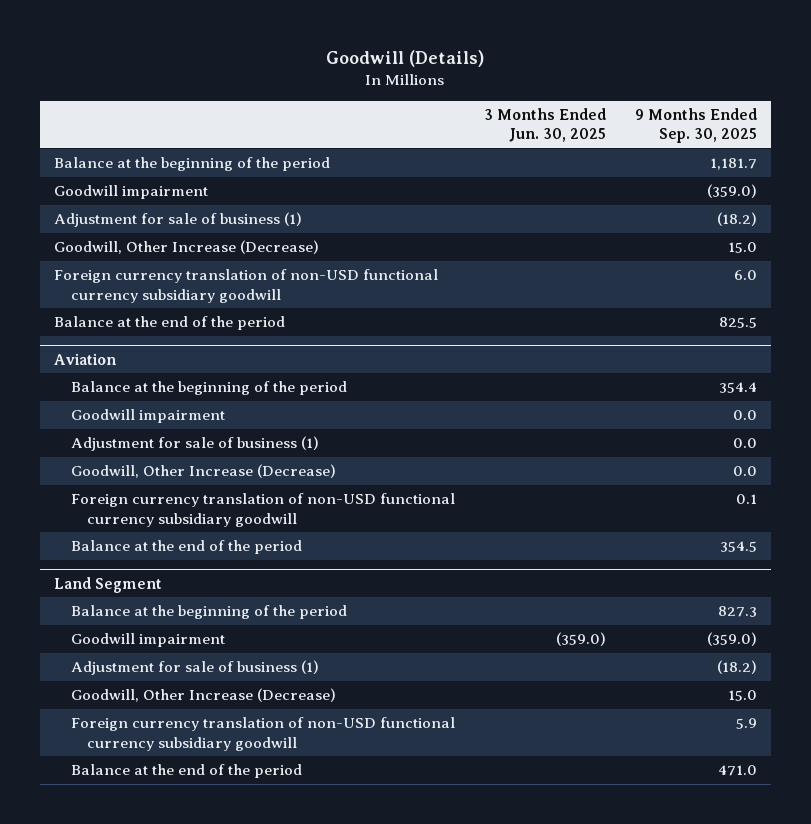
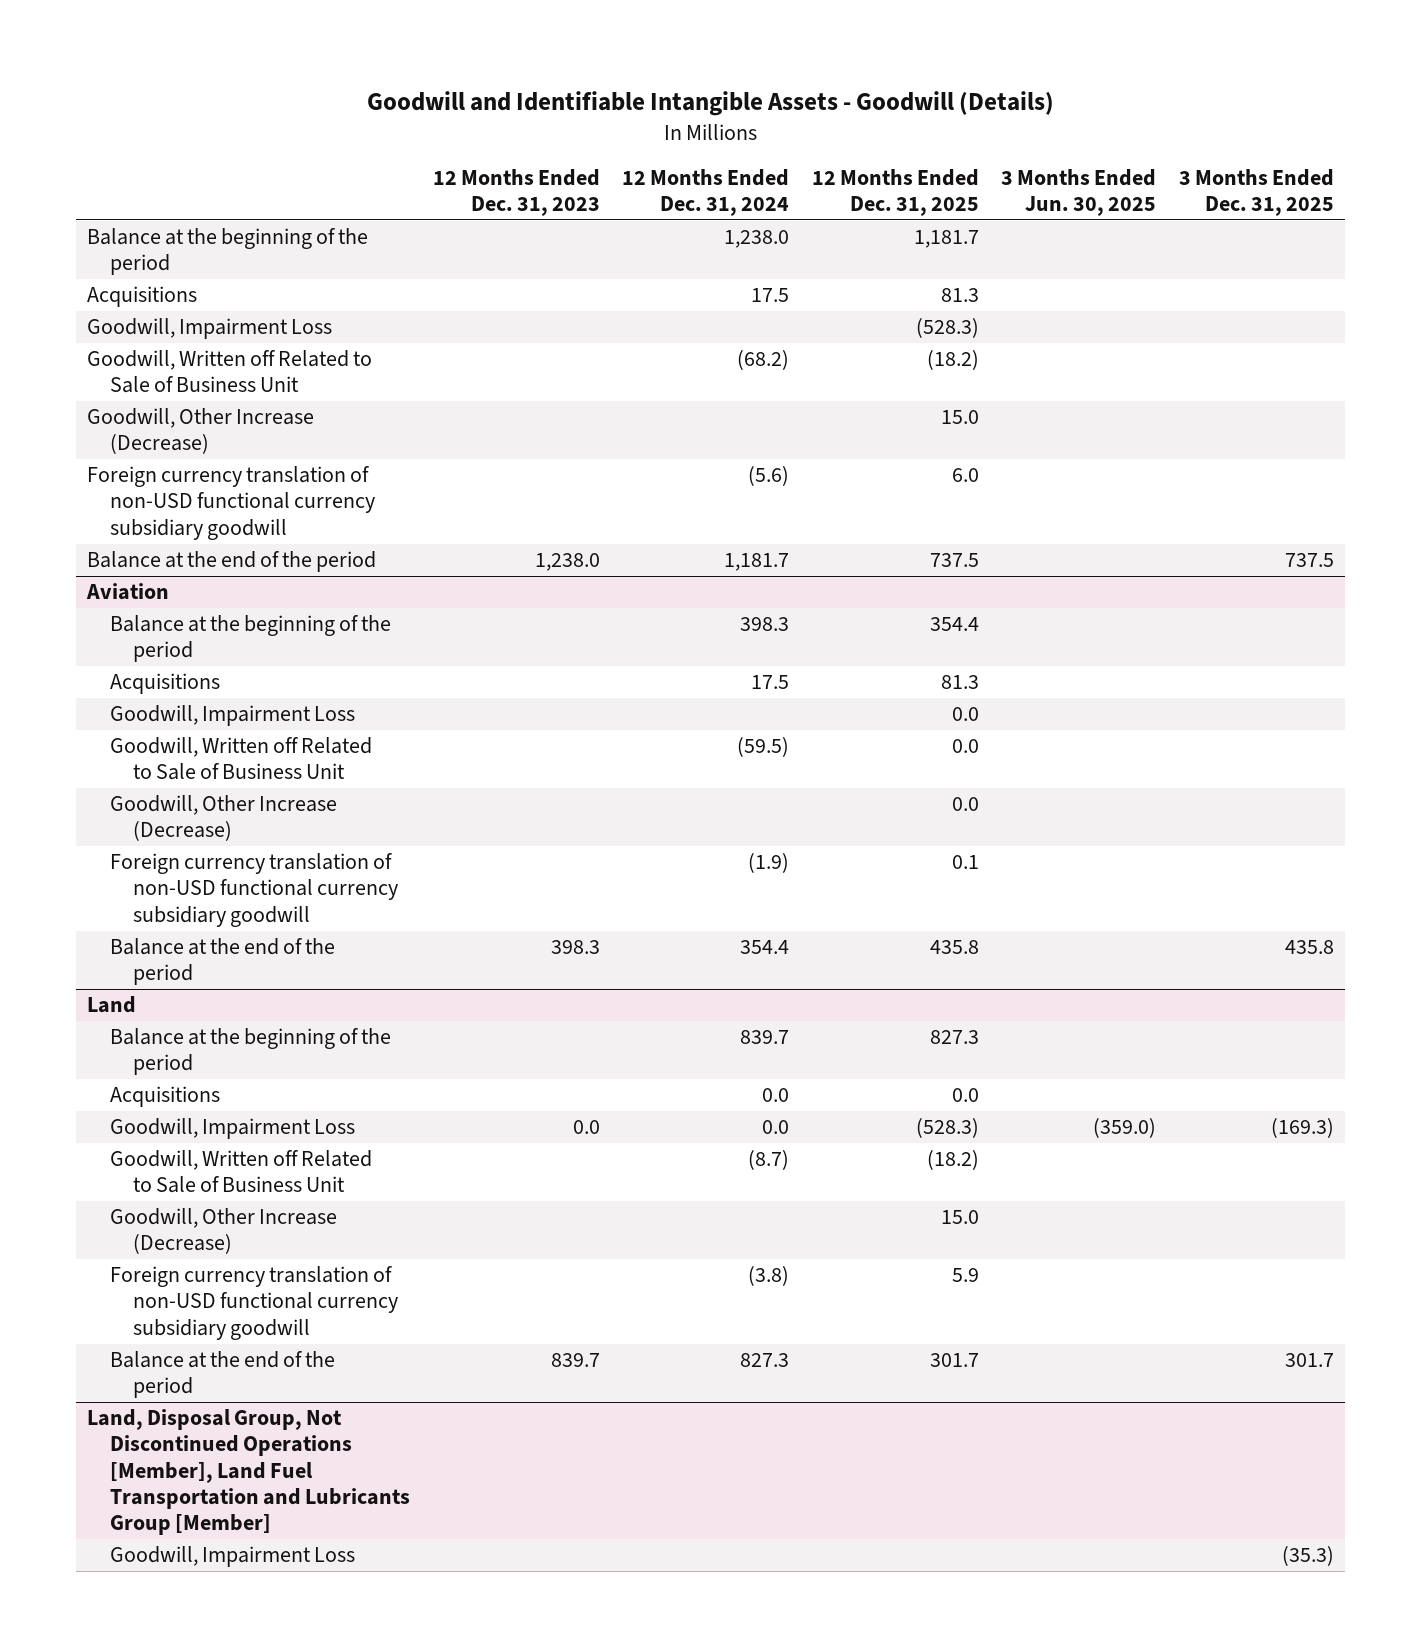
- Goodwill (Details)
+ Goodwill and Identifiable Intangible Assets - Goodwill (Details)
- | 3 Months Ended Jun. 30, 2025 | 9 Months Ended Sep. 30, 2025
+ | 12 Months Ended Dec. 31, 2023 | 12 Months Ended Dec. 31, 2024 | 12 Months Ended Dec. 31, 2025 | 3 Months Ended Jun. 30, 2025 | 3 Months Ended Dec. 31, 2025
- Goodwill impairment | | (359.0)
- Adjustment for sale of business (1) | | (18.2)
+ Acquisitions | | 17.5 | 81.3 | |
+ Goodwill, Impairment Loss | | | (528.3) | |
+ Goodwill, Written off Related to Sale of Business Unit | | (68.2) | (18.2) | |
@ Aviation
- Goodwill impairment | | 0.0
- Adjustment for sale of business (1) | | 0.0
+ Acquisitions | | 17.5 | 81.3 | |
+ Goodwill, Impairment Loss | | | 0.0 | |
+ Goodwill, Written off Related to Sale of Business Unit | | (59.5) | 0.0 | |
- Land Segment
+ Land
- Goodwill impairment | (359.0) | (359.0)
- Adjustment for sale of business (1) | | (18.2)
+ Acquisitions | | 0.0 | 0.0 | |
+ Goodwill, Impairment Loss | 0.0 | 0.0 | (528.3) | (359.0) | (169.3)
+ Goodwill, Written off Related to Sale of Business Unit | | (8.7) | (18.2) | |
+ Land, Disposal Group, Not Discontinued Operations [Member], Land Fuel Transportation and Lubricants Group [Member]
+ Goodwill, Impairment Loss | | | | | (35.3)

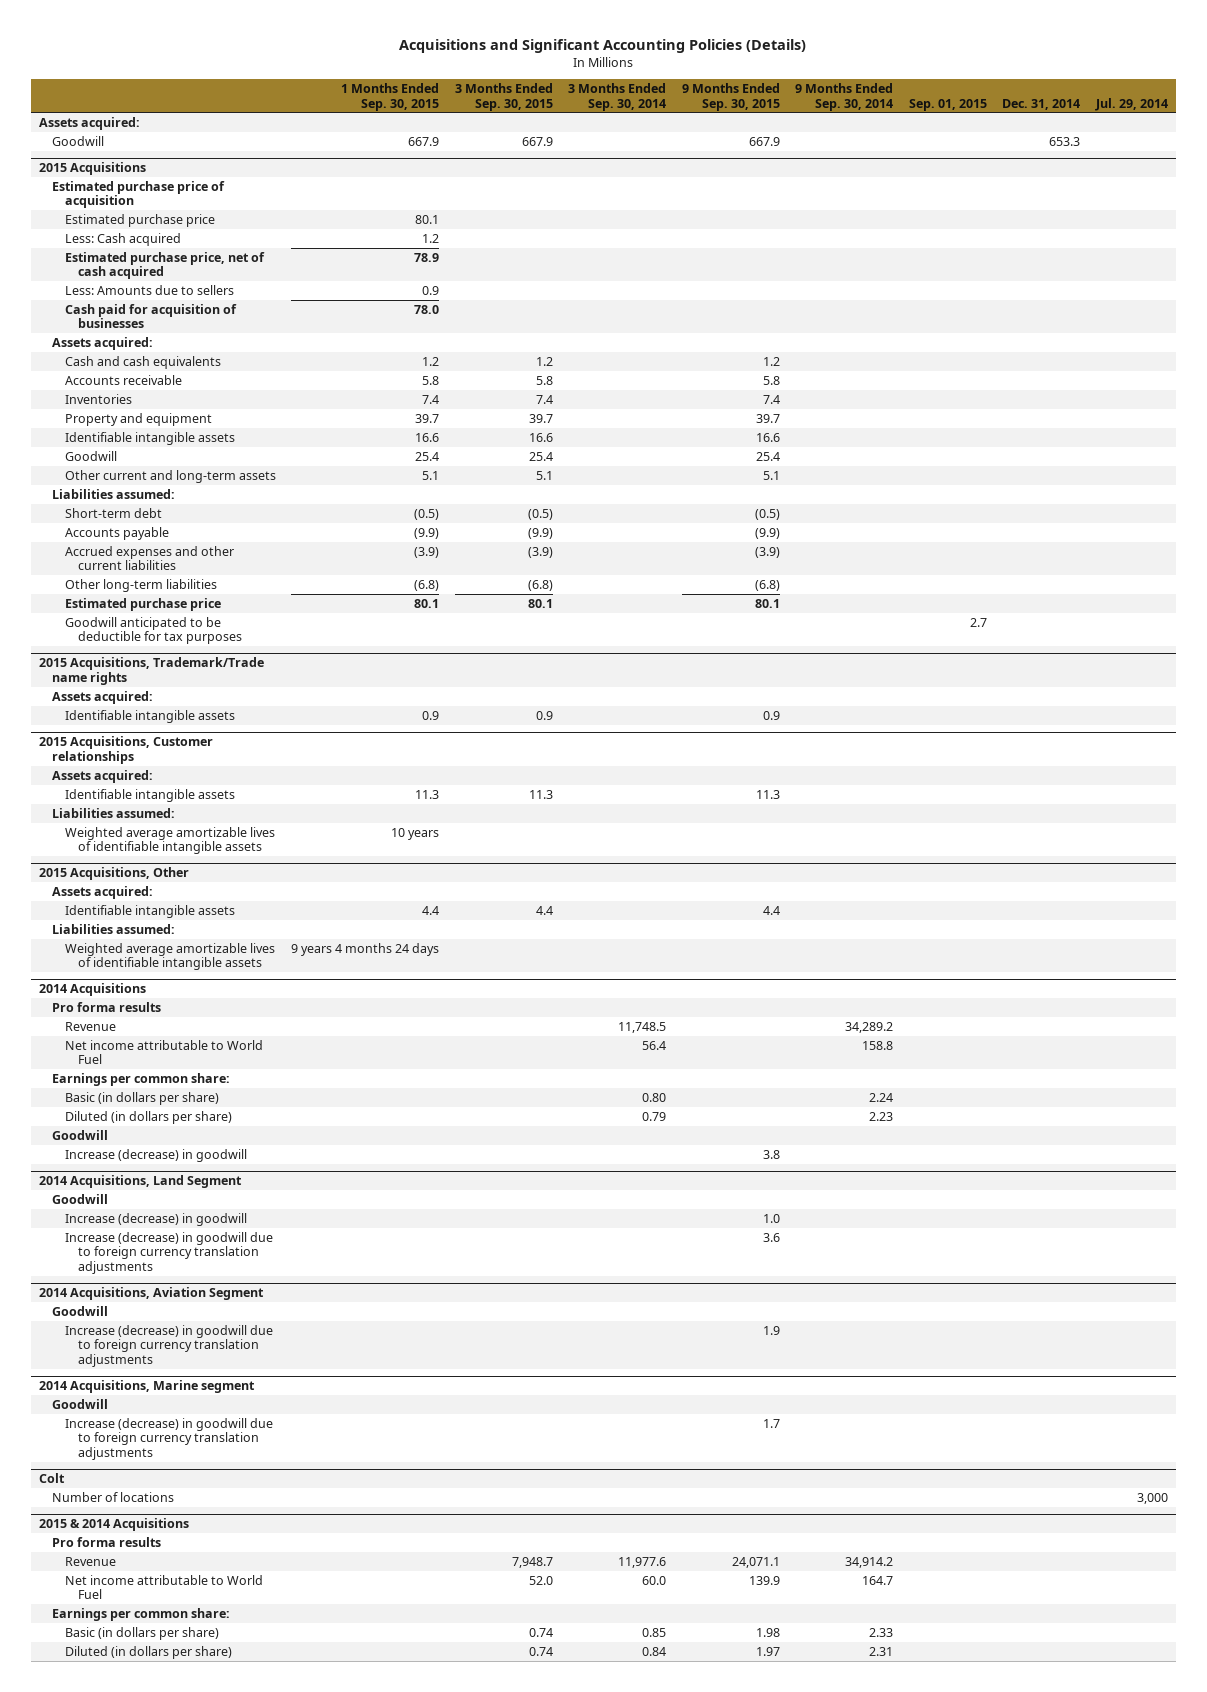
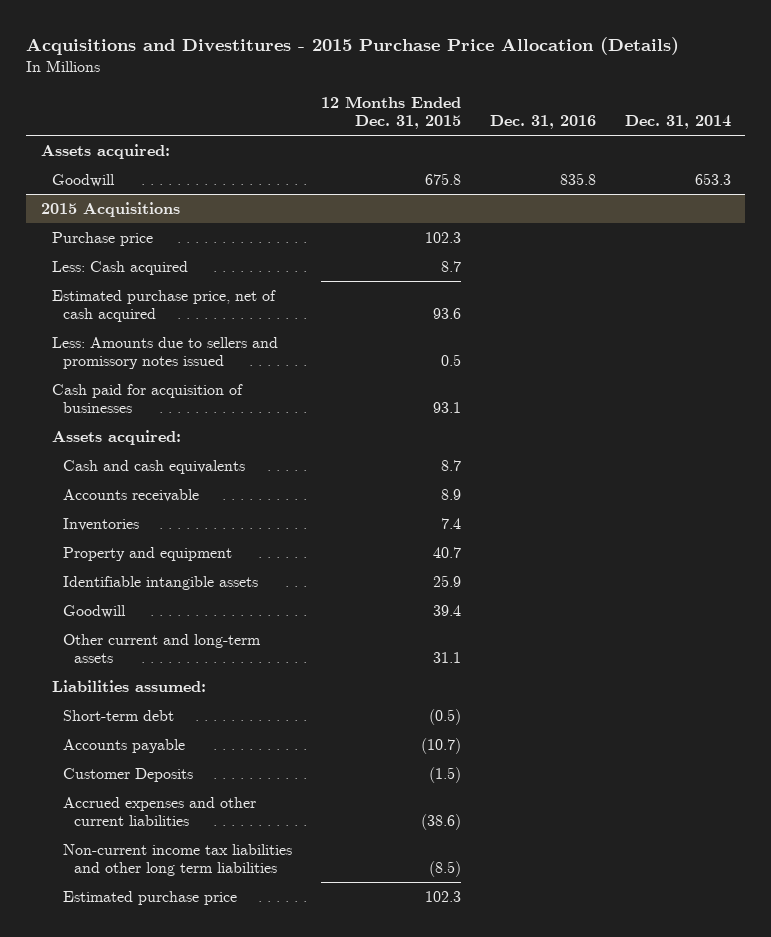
- Acquisitions and Significant Accounting Policies (Details)
+ Acquisitions and Divestitures - 2015 Purchase Price Allocation (Details)
- | 1 Months Ended Sep. 30, 2015 | 3 Months Ended Sep. 30, 2015 | 3 Months Ended Sep. 30, 2014 | 9 Months Ended Sep. 30, 2015 | 9 Months Ended Sep. 30, 2014 | Sep. 01, 2015 | Dec. 31, 2014 | Jul. 29, 2014
+ | 12 Months Ended Dec. 31, 2015 | Dec. 31, 2016 | Dec. 31, 2014
@ 2015 Acquisitions
- Estimated purchase price of acquisition
- Estimated purchase price | 80.1 | | | | | | |
+ Purchase price | 102.3 | |
- Less: Amounts due to sellers | 0.9 | | | | | | |
+ Less: Amounts due to sellers and promissory notes issued | 0.5 | |
+ Customer Deposits | (1.5) | |
- Other long-term liabilities | (6.8) | (6.8) | | (6.8) | | | |
+ Non-current income tax liabilities and other long term liabilities | (8.5) | |
- Goodwill anticipated to be deductible for tax purposes | | | | | | 2.7 | |
- 2015 Acquisitions, Trademark/Trade name rights
- Assets acquired:
- Identifiable intangible assets | 0.9 | 0.9 | | 0.9 | | | |
- 2015 Acquisitions, Customer relationships
- Assets acquired:
- Identifiable intangible assets | 11.3 | 11.3 | | 11.3 | | | |
- Liabilities assumed:
- Weighted average amortizable lives of identifiable intangible assets | 10 years | | | | | | |
- 2015 Acquisitions, Other
- Assets acquired:
- Identifiable intangible assets | 4.4 | 4.4 | | 4.4 | | | |
- Liabilities assumed:
- Weighted average amortizable lives of identifiable intangible assets | 9 years 4 months 24 days | | | | | | |
- 2014 Acquisitions
- Pro forma results
- Revenue | | | 11,748.5 | | 34,289.2 | | |
- Net income attributable to World Fuel | | | 56.4 | | 158.8 | | |
- Earnings per common share:
- Basic (in dollars per share) | | | 0.80 | | 2.24 | | |
- Diluted (in dollars per share) | | | 0.79 | | 2.23 | | |
- Goodwill
- Increase (decrease) in goodwill | | | | 3.8 | | | |
- 2014 Acquisitions, Land Segment
- Goodwill
- Increase (decrease) in goodwill | | | | 1.0 | | | |
- Increase (decrease) in goodwill due to foreign currency translation adjustments | | | | 3.6 | | | |
- 2014 Acquisitions, Aviation Segment
- Goodwill
- Increase (decrease) in goodwill due to foreign currency translation adjustments | | | | 1.9 | | | |
- 2014 Acquisitions, Marine segment
- Goodwill
- Increase (decrease) in goodwill due to foreign currency translation adjustments | | | | 1.7 | | | |
- Colt
- Number of locations | | | | | | | | 3,000
- 2015 & 2014 Acquisitions
- Pro forma results
- Revenue | | 7,948.7 | 11,977.6 | 24,071.1 | 34,914.2 | | |
- Net income attributable to World Fuel | | 52.0 | 60.0 | 139.9 | 164.7 | | |
- Earnings per common share:
- Basic (in dollars per share) | | 0.74 | 0.85 | 1.98 | 2.33 | | |
- Diluted (in dollars per share) | | 0.74 | 0.84 | 1.97 | 2.31 | | |

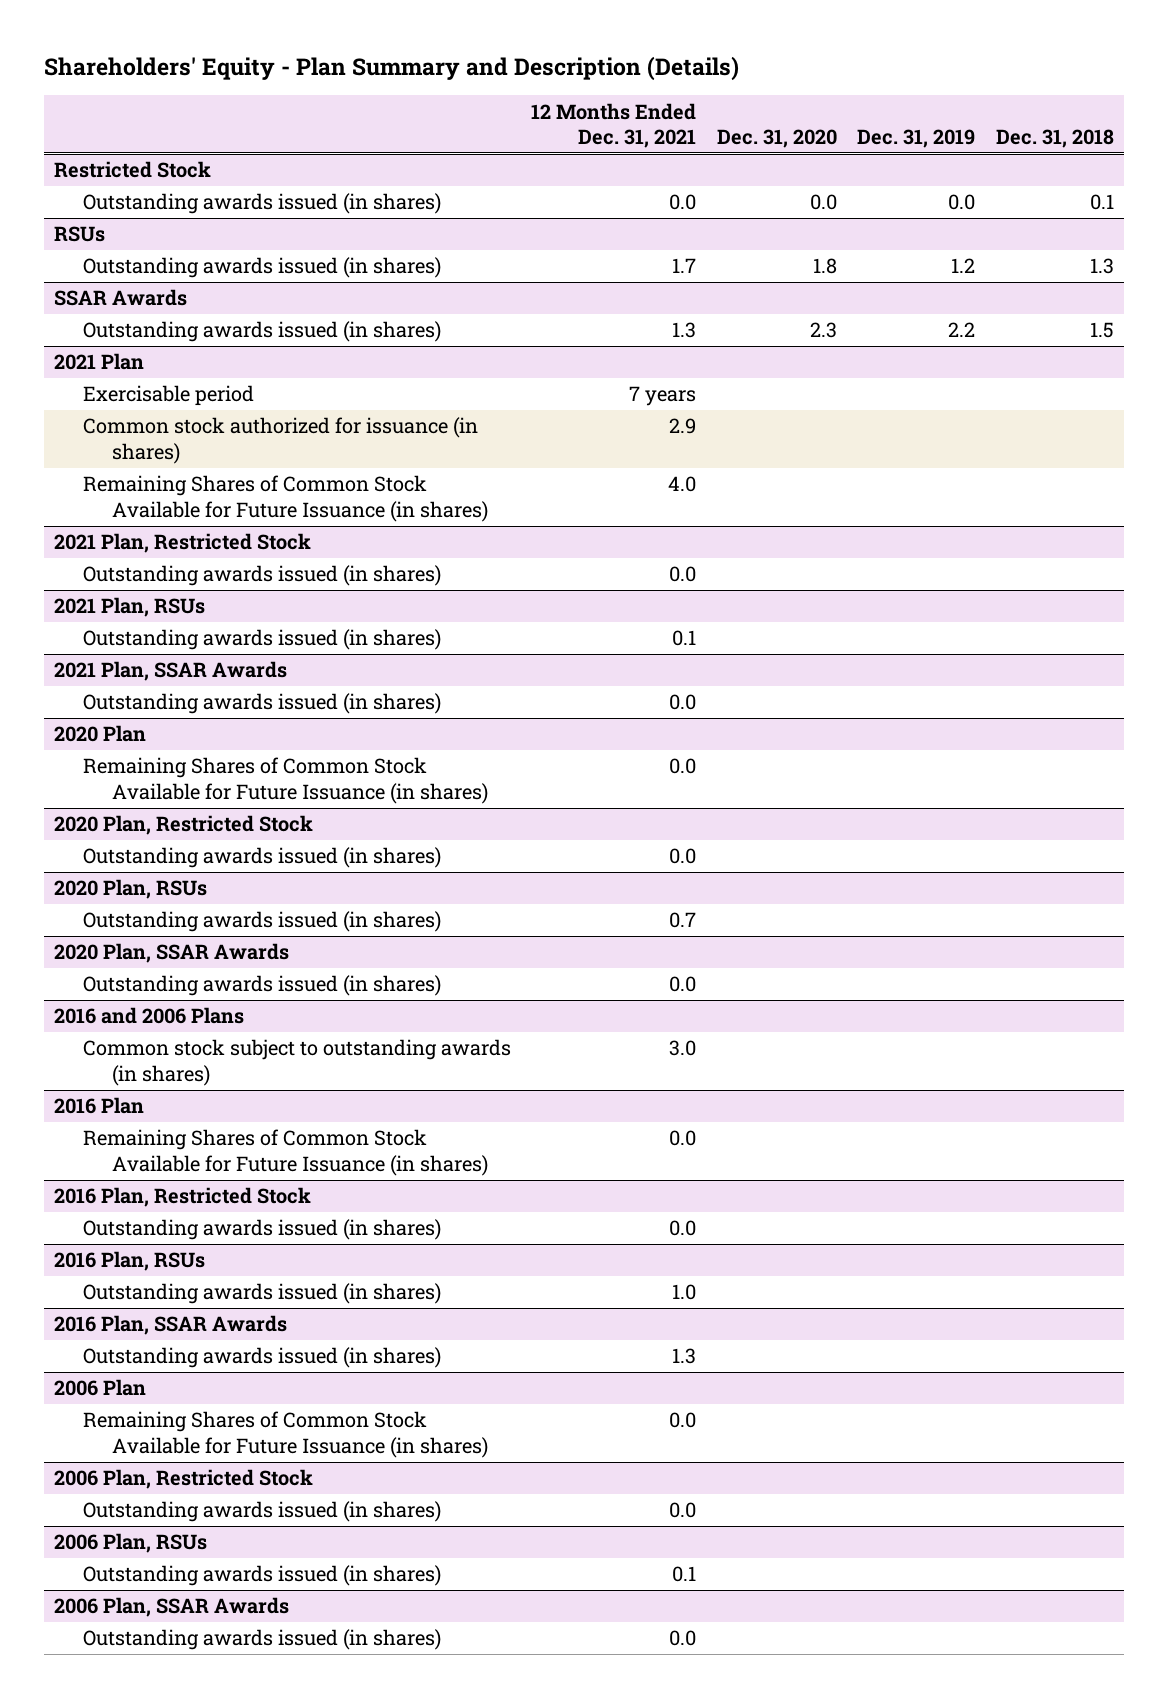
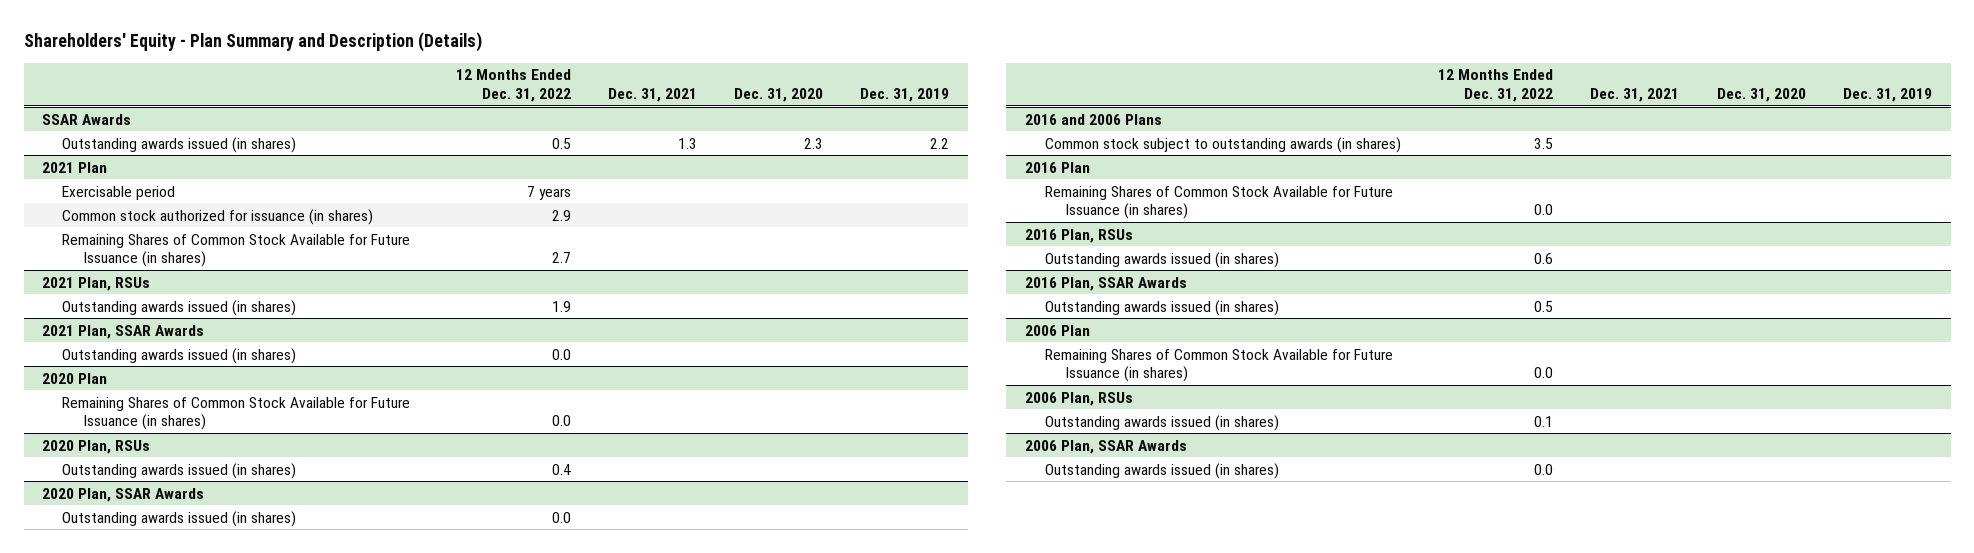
- | 12 Months Ended Dec. 31, 2021 | Dec. 31, 2020 | Dec. 31, 2019 | Dec. 31, 2018
+ | 12 Months Ended Dec. 31, 2022 | Dec. 31, 2021 | Dec. 31, 2020 | Dec. 31, 2019
- Restricted Stock
- Outstanding awards issued (in shares) | 0.0 | 0.0 | 0.0 | 0.1
- RSUs
- Outstanding awards issued (in shares) | 1.7 | 1.8 | 1.2 | 1.3
- 2021 Plan, Restricted Stock
- Outstanding awards issued (in shares) | 0.0 | | |
- 2020 Plan, Restricted Stock
- Outstanding awards issued (in shares) | 0.0 | | |
- 2016 Plan, Restricted Stock
- Outstanding awards issued (in shares) | 0.0 | | |
- 2006 Plan, Restricted Stock
- Outstanding awards issued (in shares) | 0.0 | | |

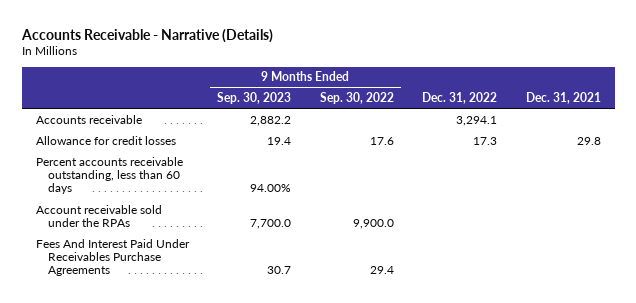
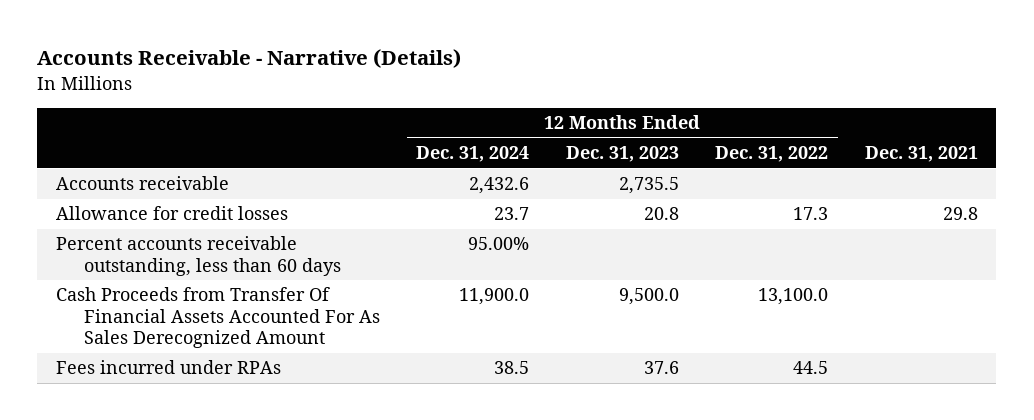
- | 9 Months Ended Sep. 30, 2023 | 9 Months Ended Sep. 30, 2022 | Dec. 31, 2022 | Dec. 31, 2021
+ | 12 Months Ended Dec. 31, 2024 | 12 Months Ended Dec. 31, 2023 | 12 Months Ended Dec. 31, 2022 | Dec. 31, 2021
- Account receivable sold under the RPAs | 7,700.0 | 9,900.0 | |
- Fees And Interest Paid Under Receivables Purchase Agreements | 30.7 | 29.4 | |
+ Cash Proceeds from Transfer Of Financial Assets Accounted For As Sales Derecognized Amount | 11,900.0 | 9,500.0 | 13,100.0 |
+ Fees incurred under RPAs | 38.5 | 37.6 | 44.5 |

